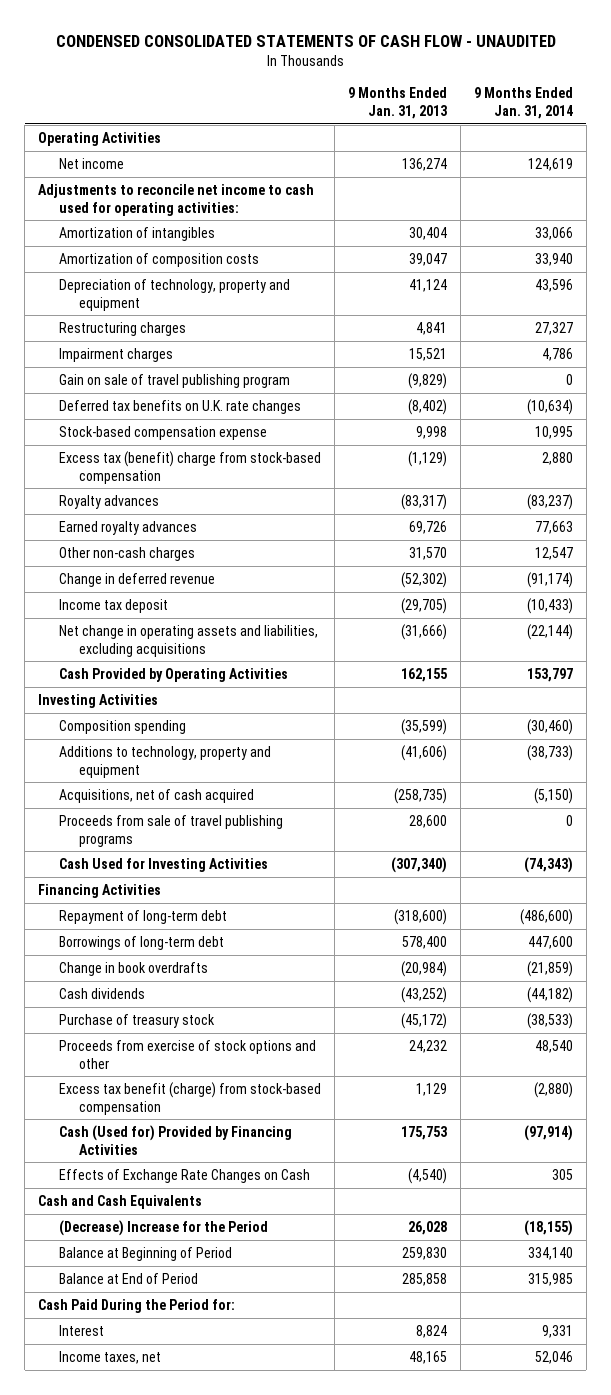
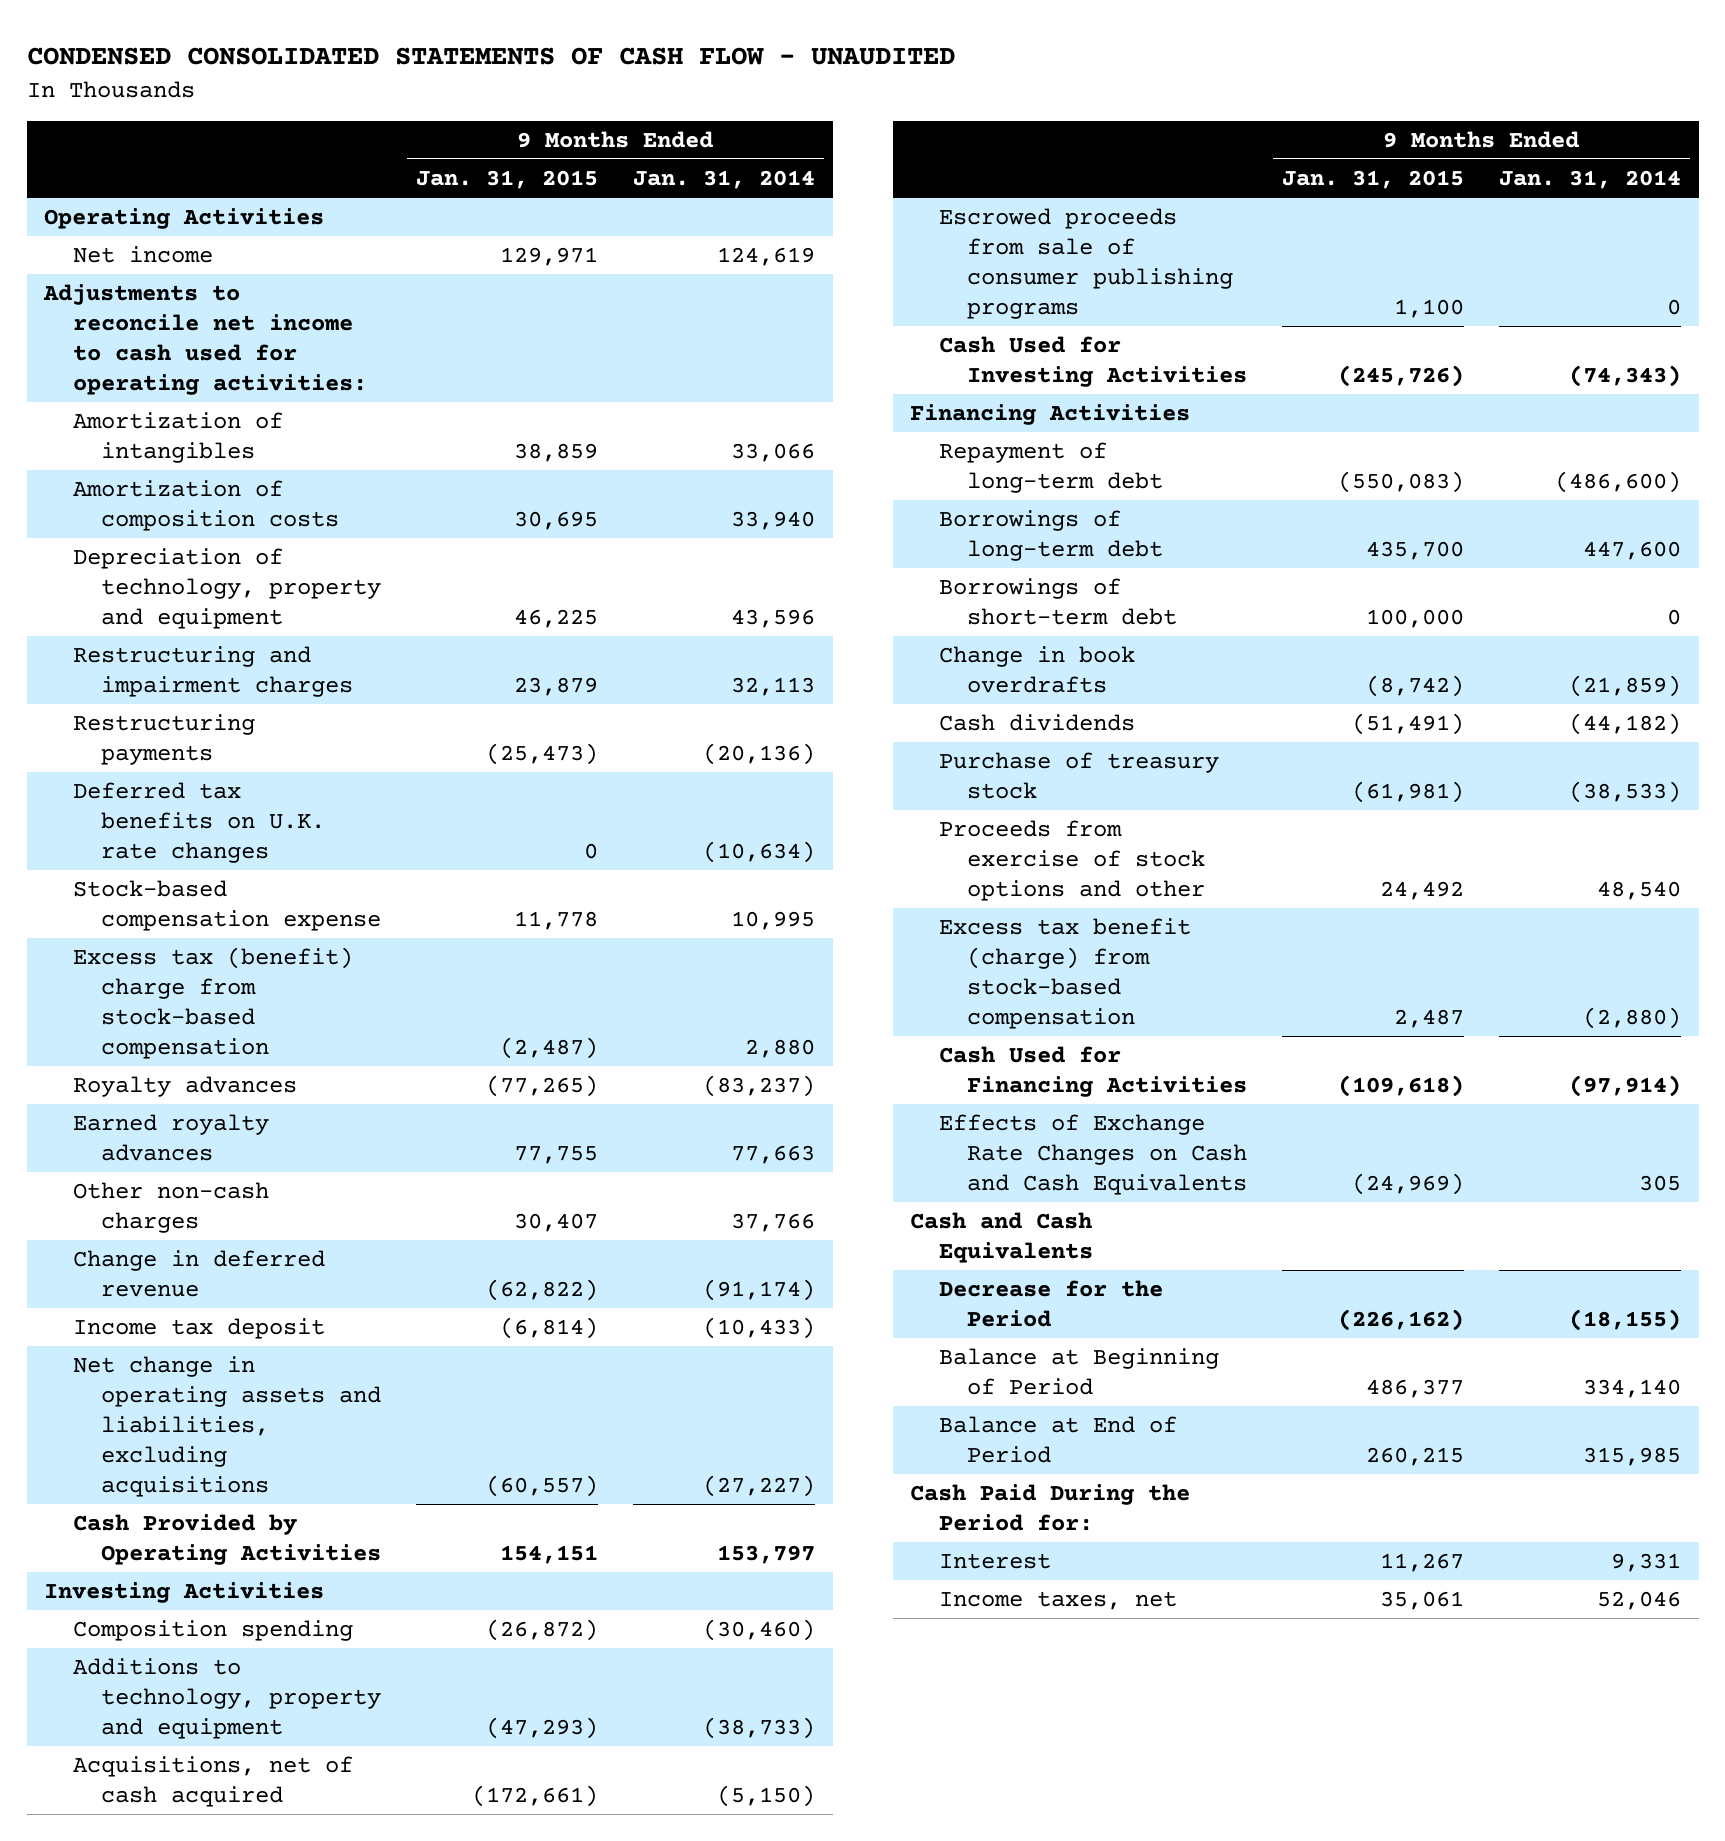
- | 9 Months Ended Jan. 31, 2013 | 9 Months Ended Jan. 31, 2014
+ | 9 Months Ended Jan. 31, 2015 | 9 Months Ended Jan. 31, 2014
- Restructuring charges | 4,841 | 27,327
- Impairment charges | 15,521 | 4,786
- Gain on sale of travel publishing program | (9,829) | 0
+ Restructuring and impairment charges | 23,879 | 32,113
+ Restructuring payments | (25,473) | (20,136)
- Other non-cash charges | 31,570 | 12,547
+ Other non-cash charges | 30,407 | 37,766
- Net change in operating assets and liabilities, excluding acquisitions | (31,666) | (22,144)
+ Net change in operating assets and liabilities, excluding acquisitions | (60,557) | (27,227)
- Proceeds from sale of travel publishing programs | 28,600 | 0
+ Escrowed proceeds from sale of consumer publishing programs | 1,100 | 0
+ Borrowings of short-term debt | 100,000 | 0
- Cash (Used for) Provided by Financing Activities | 175,753 | (97,914)
- Effects of Exchange Rate Changes on Cash | (4,540) | 305
+ Cash Used for Financing Activities | (109,618) | (97,914)
+ Effects of Exchange Rate Changes on Cash and Cash Equivalents | (24,969) | 305
- (Decrease) Increase for the Period | 26,028 | (18,155)
+ Decrease for the Period | (226,162) | (18,155)

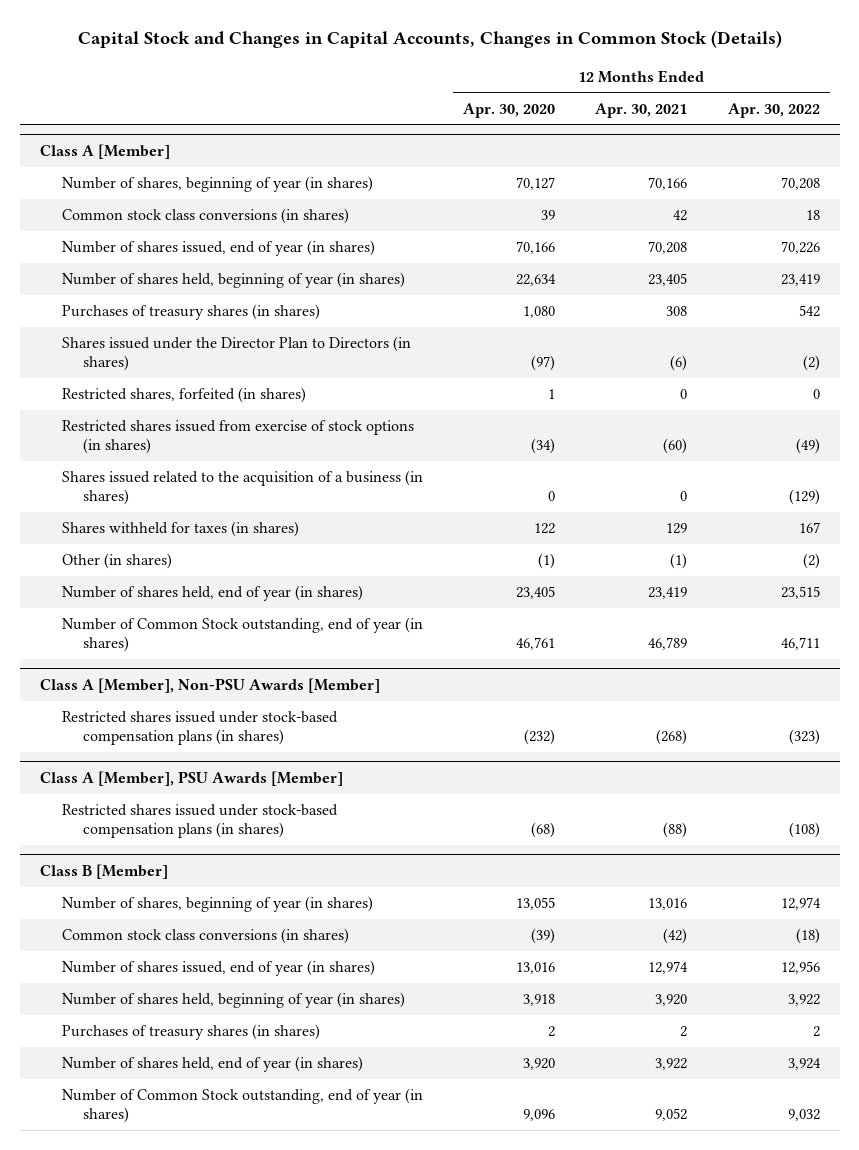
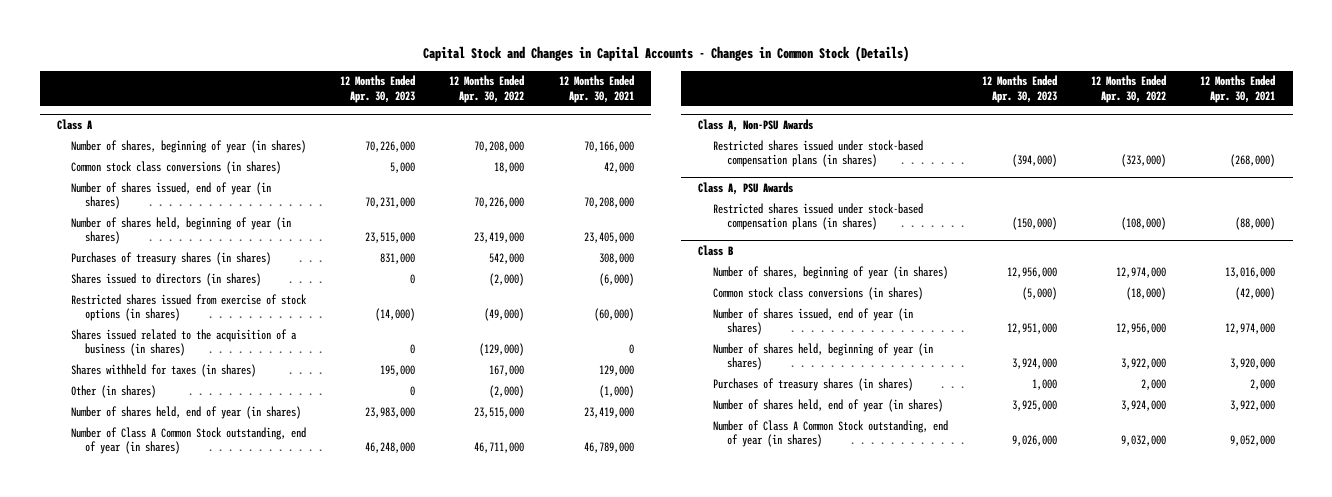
- Capital Stock and Changes in Capital Accounts, Changes in Common Stock (Details)
+ Capital Stock and Changes in Capital Accounts - Changes in Common Stock (Details)
- | 12 Months Ended Apr. 30, 2020 | 12 Months Ended Apr. 30, 2021 | 12 Months Ended Apr. 30, 2022
+ | 12 Months Ended Apr. 30, 2023 | 12 Months Ended Apr. 30, 2022 | 12 Months Ended Apr. 30, 2021
- Class A [Member]
- Number of shares, beginning of year (in shares) | 70,127 | 70,166 | 70,208
- Common stock class conversions (in shares) | 39 | 42 | 18
- Number of shares issued, end of year (in shares) | 70,166 | 70,208 | 70,226
- Number of shares held, beginning of year (in shares) | 22,634 | 23,405 | 23,419
- Purchases of treasury shares (in shares) | 1,080 | 308 | 542
- Shares issued under the Director Plan to Directors (in shares) | (97) | (6) | (2)
- Restricted shares, forfeited (in shares) | 1 | 0 | 0
- Restricted shares issued from exercise of stock options (in shares) | (34) | (60) | (49)
- Shares issued related to the acquisition of a business (in shares) | 0 | 0 | (129)
- Shares withheld for taxes (in shares) | 122 | 129 | 167
- Other (in shares) | (1) | (1) | (2)
- Number of shares held, end of year (in shares) | 23,405 | 23,419 | 23,515
- Number of Common Stock outstanding, end of year (in shares) | 46,761 | 46,789 | 46,711
- Class A [Member], Non-PSU Awards [Member]
- Restricted shares issued under stock-based compensation plans (in shares) | (232) | (268) | (323)
- Class A [Member], PSU Awards [Member]
- Restricted shares issued under stock-based compensation plans (in shares) | (68) | (88) | (108)
- Class B [Member]
- Number of shares, beginning of year (in shares) | 13,055 | 13,016 | 12,974
- Common stock class conversions (in shares) | (39) | (42) | (18)
- Number of shares issued, end of year (in shares) | 13,016 | 12,974 | 12,956
- Number of shares held, beginning of year (in shares) | 3,918 | 3,920 | 3,922
- Purchases of treasury shares (in shares) | 2 | 2 | 2
- Number of shares held, end of year (in shares) | 3,920 | 3,922 | 3,924
- Number of Common Stock outstanding, end of year (in shares) | 9,096 | 9,052 | 9,032
+ Class A
+ Number of shares, beginning of year (in shares) | 70,226,000 | 70,208,000 | 70,166,000
+ Common stock class conversions (in shares) | 5,000 | 18,000 | 42,000
+ Number of shares issued, end of year (in shares) | 70,231,000 | 70,226,000 | 70,208,000
+ Number of shares held, beginning of year (in shares) | 23,515,000 | 23,419,000 | 23,405,000
+ Purchases of treasury shares (in shares) | 831,000 | 542,000 | 308,000
+ Shares issued to directors (in shares) | 0 | (2,000) | (6,000)
+ Restricted shares issued from exercise of stock options (in shares) | (14,000) | (49,000) | (60,000)
+ Shares issued related to the acquisition of a business (in shares) | 0 | (129,000) | 0
+ Shares withheld for taxes (in shares) | 195,000 | 167,000 | 129,000
+ Other (in shares) | 0 | (2,000) | (1,000)
+ Number of shares held, end of year (in shares) | 23,983,000 | 23,515,000 | 23,419,000
+ Number of Class A Common Stock outstanding, end of year (in shares) | 46,248,000 | 46,711,000 | 46,789,000
+ Class A, Non-PSU Awards
+ Restricted shares issued under stock-based compensation plans (in shares) | (394,000) | (323,000) | (268,000)
+ Class A, PSU Awards
+ Restricted shares issued under stock-based compensation plans (in shares) | (150,000) | (108,000) | (88,000)
+ Class B
+ Number of shares, beginning of year (in shares) | 12,956,000 | 12,974,000 | 13,016,000
+ Common stock class conversions (in shares) | (5,000) | (18,000) | (42,000)
+ Number of shares issued, end of year (in shares) | 12,951,000 | 12,956,000 | 12,974,000
+ Number of shares held, beginning of year (in shares) | 3,924,000 | 3,922,000 | 3,920,000
+ Purchases of treasury shares (in shares) | 1,000 | 2,000 | 2,000
+ Number of shares held, end of year (in shares) | 3,925,000 | 3,924,000 | 3,922,000
+ Number of Class A Common Stock outstanding, end of year (in shares) | 9,026,000 | 9,032,000 | 9,052,000

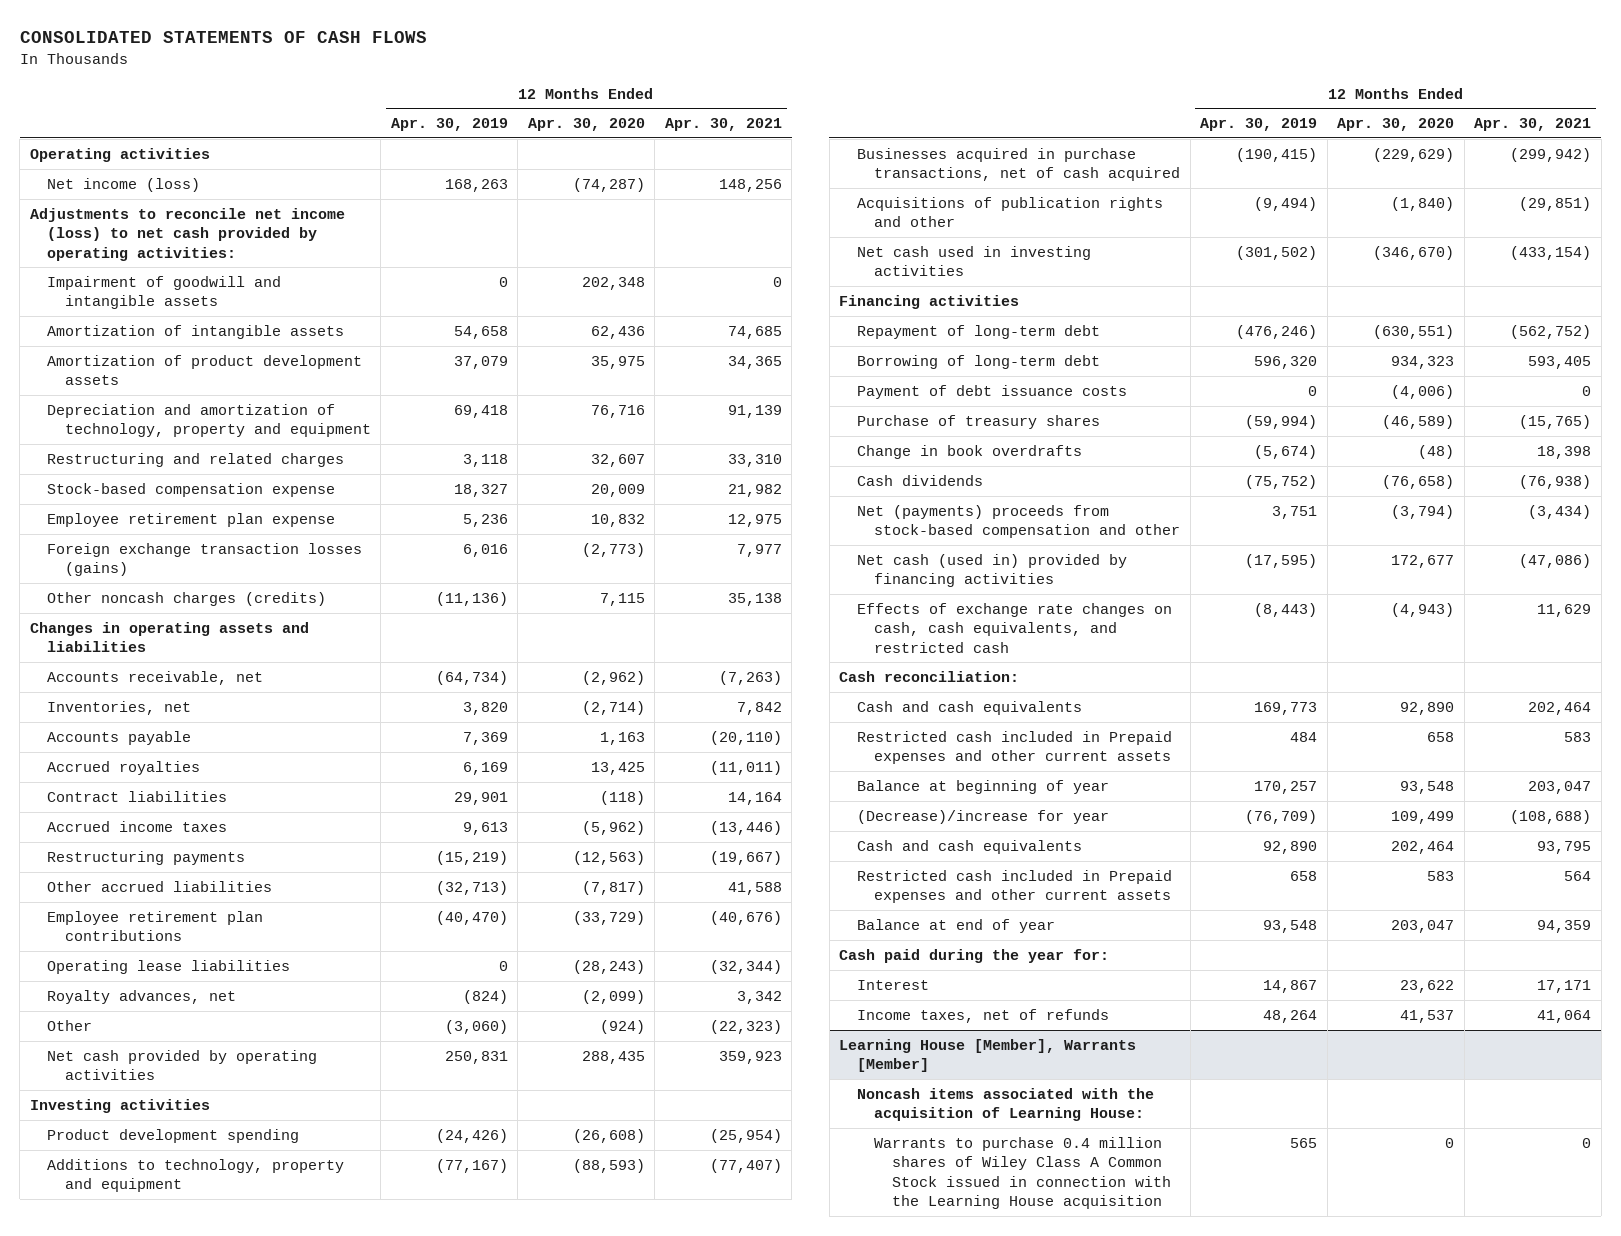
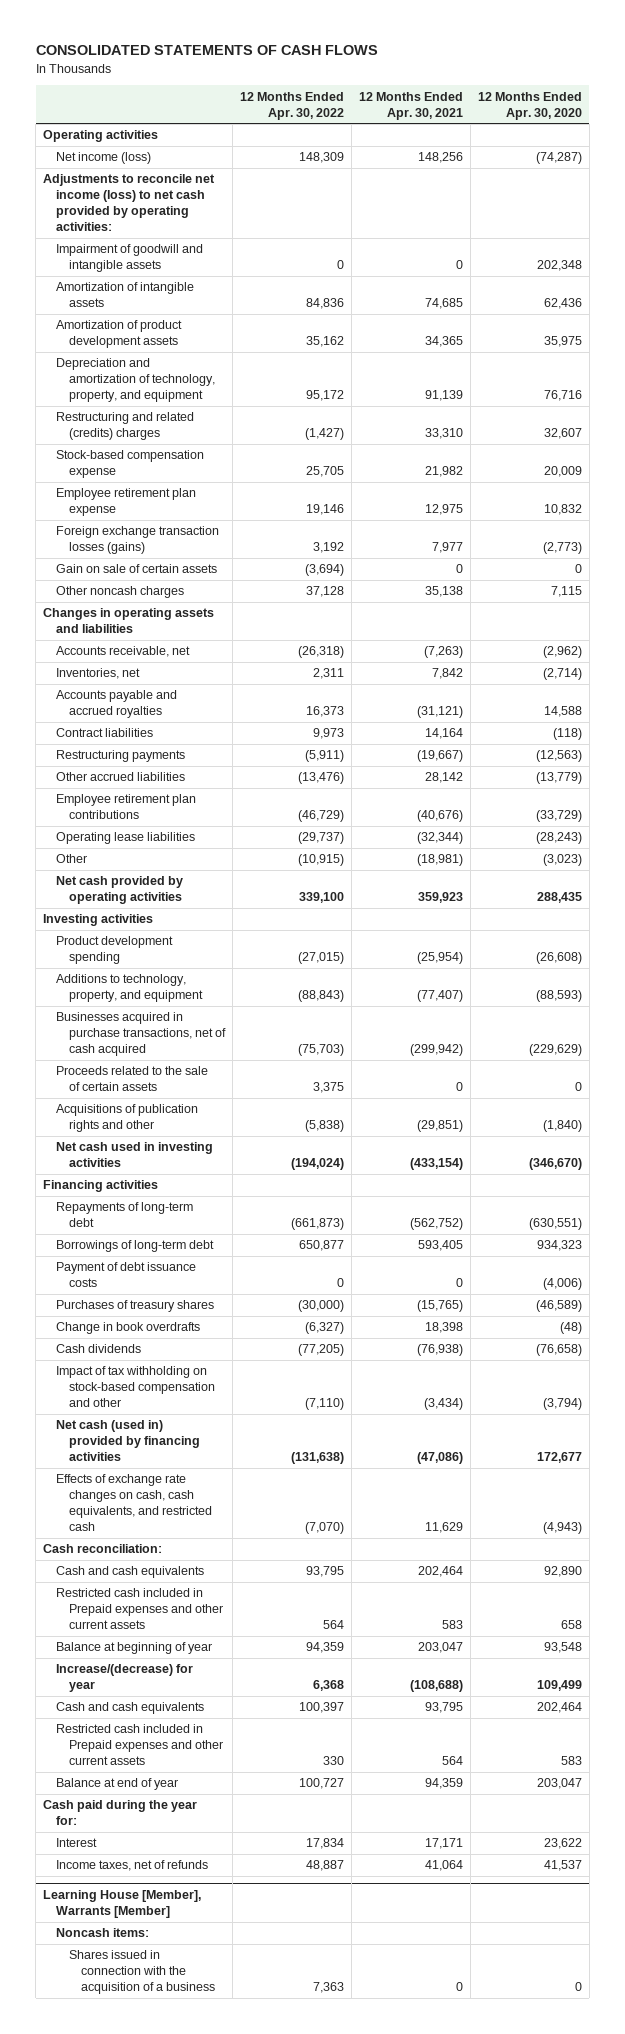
- | 12 Months Ended Apr. 30, 2019 | 12 Months Ended Apr. 30, 2020 | 12 Months Ended Apr. 30, 2021
+ | 12 Months Ended Apr. 30, 2022 | 12 Months Ended Apr. 30, 2021 | 12 Months Ended Apr. 30, 2020
- Depreciation and amortization of technology, property and equipment | 69,418 | 76,716 | 91,139
- Restructuring and related charges | 3,118 | 32,607 | 33,310
+ Depreciation and amortization of technology, property, and equipment | 95,172 | 91,139 | 76,716
+ Restructuring and related (credits) charges | (1,427) | 33,310 | 32,607
- Other noncash charges (credits) | (11,136) | 7,115 | 35,138
+ Gain on sale of certain assets | (3,694) | 0 | 0
+ Other noncash charges | 37,128 | 35,138 | 7,115
- Accounts payable | 7,369 | 1,163 | (20,110)
- Accrued royalties | 6,169 | 13,425 | (11,011)
+ Accounts payable and accrued royalties | 16,373 | (31,121) | 14,588
- Accrued income taxes | 9,613 | (5,962) | (13,446)
- Other accrued liabilities | (32,713) | (7,817) | 41,588
+ Other accrued liabilities | (13,476) | 28,142 | (13,779)
- Royalty advances, net | (824) | (2,099) | 3,342
- Other | (3,060) | (924) | (22,323)
+ Other | (10,915) | (18,981) | (3,023)
- Additions to technology, property and equipment | (77,167) | (88,593) | (77,407)
+ Additions to technology, property, and equipment | (88,843) | (77,407) | (88,593)
+ Proceeds related to the sale of certain assets | 3,375 | 0 | 0
- Repayment of long-term debt | (476,246) | (630,551) | (562,752)
- Borrowing of long-term debt | 596,320 | 934,323 | 593,405
+ Repayments of long-term debt | (661,873) | (562,752) | (630,551)
+ Borrowings of long-term debt | 650,877 | 593,405 | 934,323
- Purchase of treasury shares | (59,994) | (46,589) | (15,765)
+ Purchases of treasury shares | (30,000) | (15,765) | (46,589)
- Net (payments) proceeds from stock-based compensation and other | 3,751 | (3,794) | (3,434)
+ Impact of tax withholding on stock-based compensation and other | (7,110) | (3,434) | (3,794)
- (Decrease)/increase for year | (76,709) | 109,499 | (108,688)
+ Increase/(decrease) for year | 6,368 | (108,688) | 109,499
@ Learning House [Member], Warrants [Member]
- Noncash items associated with the acquisition of Learning House:
- Warrants to purchase 0.4 million shares of Wiley Class A Common Stock issued in connection with the Learning House acquisition | 565 | 0 | 0
+ Noncash items:
+ Shares issued in connection with the acquisition of a business | 7,363 | 0 | 0

